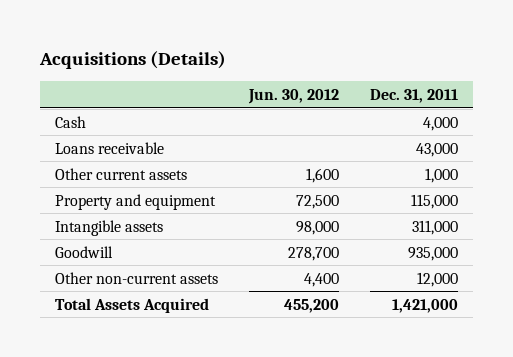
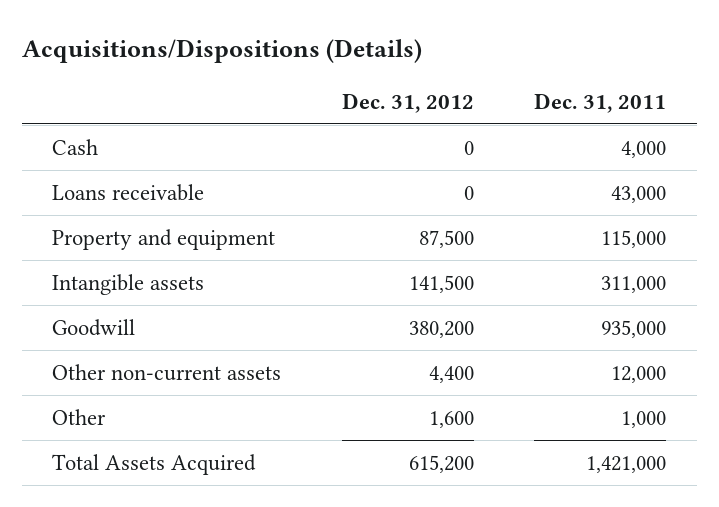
- Acquisitions (Details)
+ Acquisitions/Dispositions (Details)
- | Jun. 30, 2012 | Dec. 31, 2011
+ | Dec. 31, 2012 | Dec. 31, 2011
- Other current assets | 1,600 | 1,000
+ Other | 1,600 | 1,000

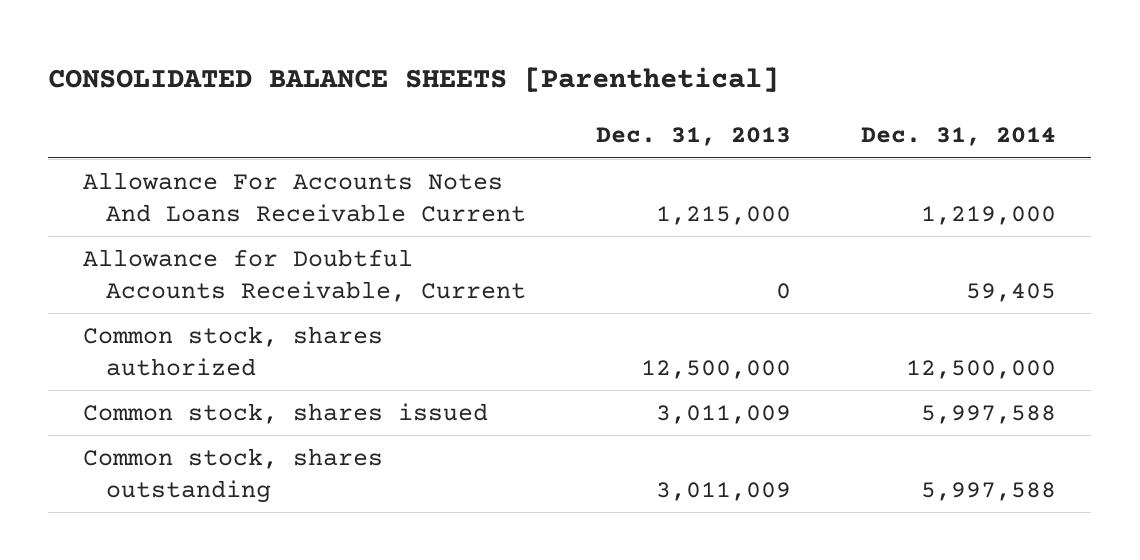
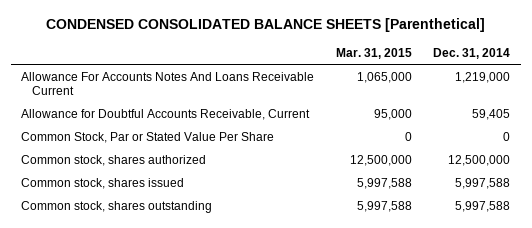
- CONSOLIDATED BALANCE SHEETS [Parenthetical]
+ CONDENSED CONSOLIDATED BALANCE SHEETS [Parenthetical]
- | Dec. 31, 2013 | Dec. 31, 2014
+ | Mar. 31, 2015 | Dec. 31, 2014
+ Common Stock, Par or Stated Value Per Share | 0 | 0

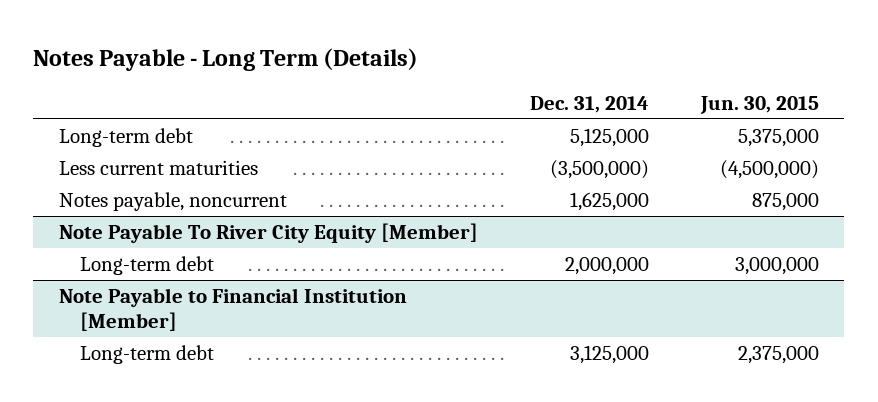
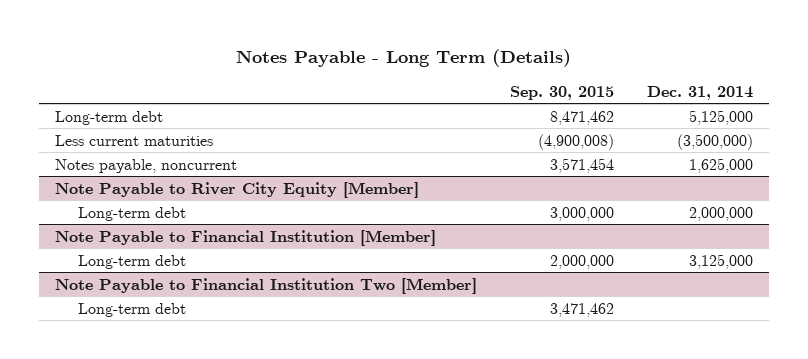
- | Dec. 31, 2014 | Jun. 30, 2015
+ | Sep. 30, 2015 | Dec. 31, 2014
- Note Payable To River City Equity [Member]
+ Note Payable to River City Equity [Member]
+ Note Payable to Financial Institution Two [Member]
+ Long-term debt | 3,471,462 |

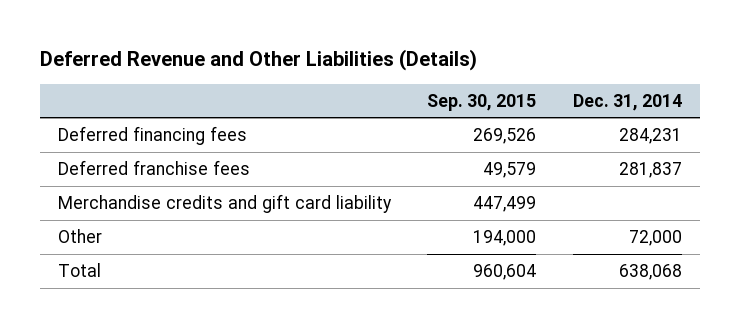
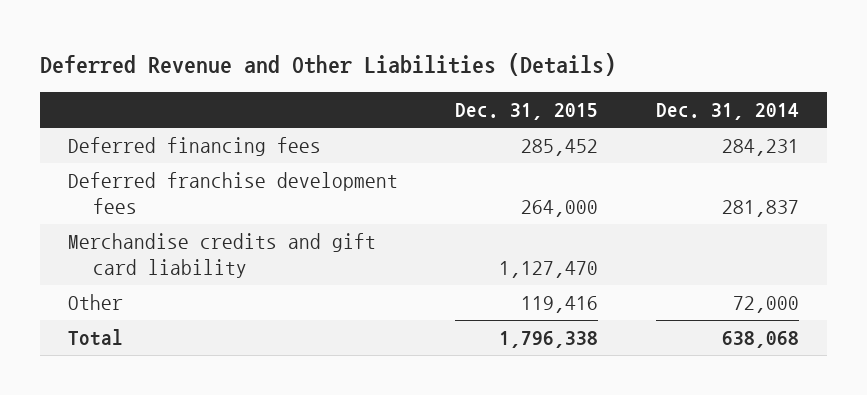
- | Sep. 30, 2015 | Dec. 31, 2014
+ | Dec. 31, 2015 | Dec. 31, 2014
- Deferred franchise fees | 49,579 | 281,837
+ Deferred franchise development fees | 264,000 | 281,837

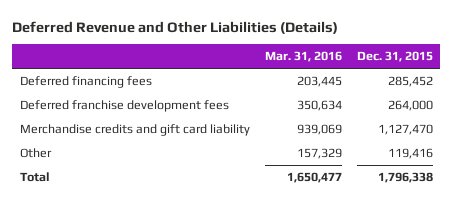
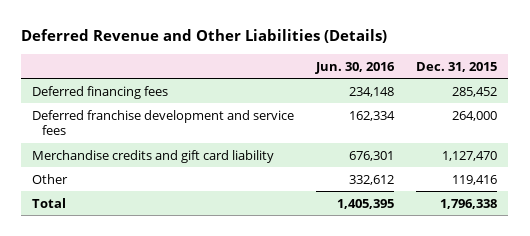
- | Mar. 31, 2016 | Dec. 31, 2015
+ | Jun. 30, 2016 | Dec. 31, 2015
- Deferred franchise development fees | 350,634 | 264,000
+ Deferred franchise development and service fees | 162,334 | 264,000

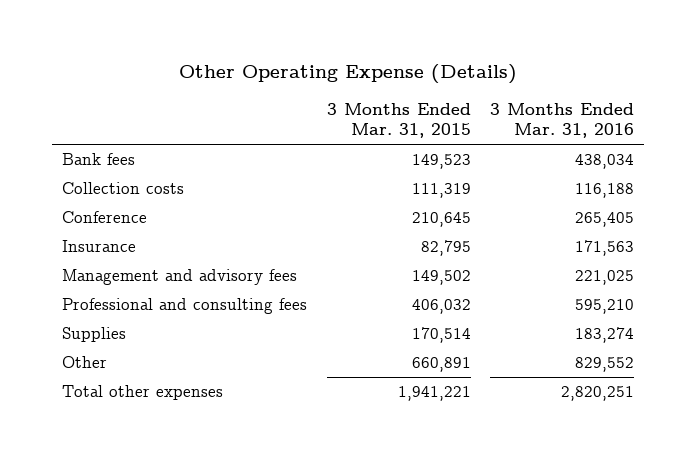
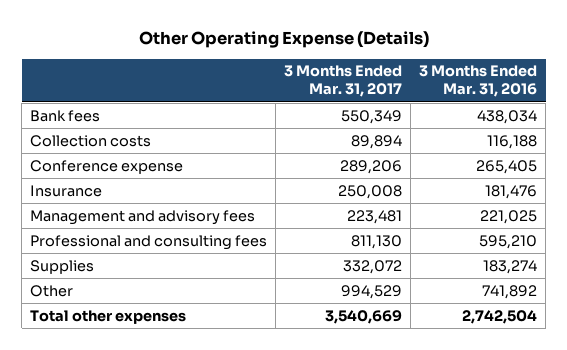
- | 3 Months Ended Mar. 31, 2015 | 3 Months Ended Mar. 31, 2016
+ | 3 Months Ended Mar. 31, 2017 | 3 Months Ended Mar. 31, 2016
- Conference | 210,645 | 265,405
- Insurance | 82,795 | 171,563
+ Conference expense | 289,206 | 265,405
+ Insurance | 250,008 | 181,476
- Other | 660,891 | 829,552
- Total other expenses | 1,941,221 | 2,820,251
+ Other | 994,529 | 741,892
+ Total other expenses | 3,540,669 | 2,742,504

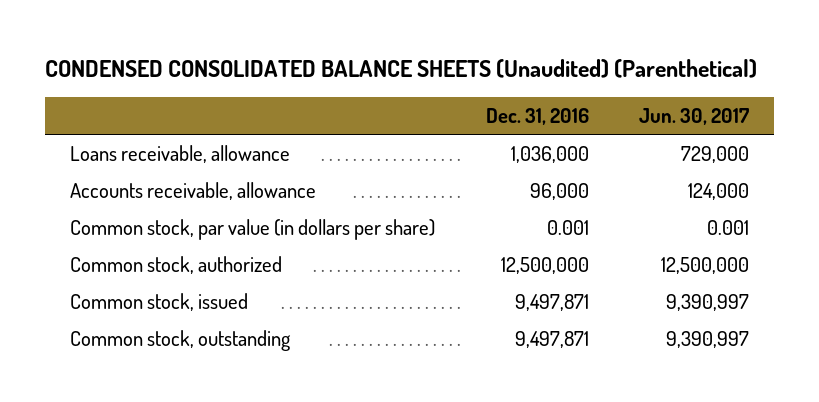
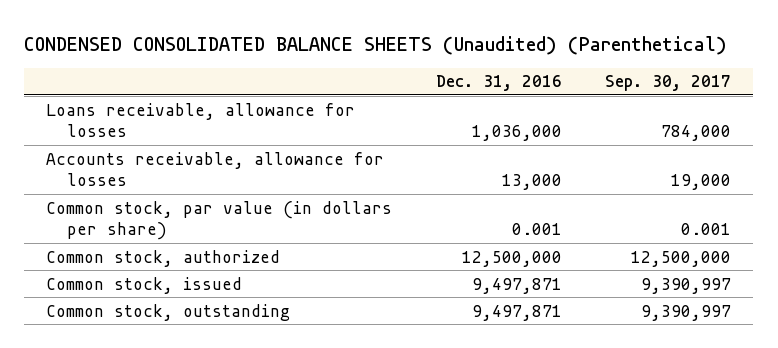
- | Dec. 31, 2016 | Jun. 30, 2017
+ | Dec. 31, 2016 | Sep. 30, 2017
- Loans receivable, allowance | 1,036,000 | 729,000
- Accounts receivable, allowance | 96,000 | 124,000
+ Loans receivable, allowance for losses | 1,036,000 | 784,000
+ Accounts receivable, allowance for losses | 13,000 | 19,000

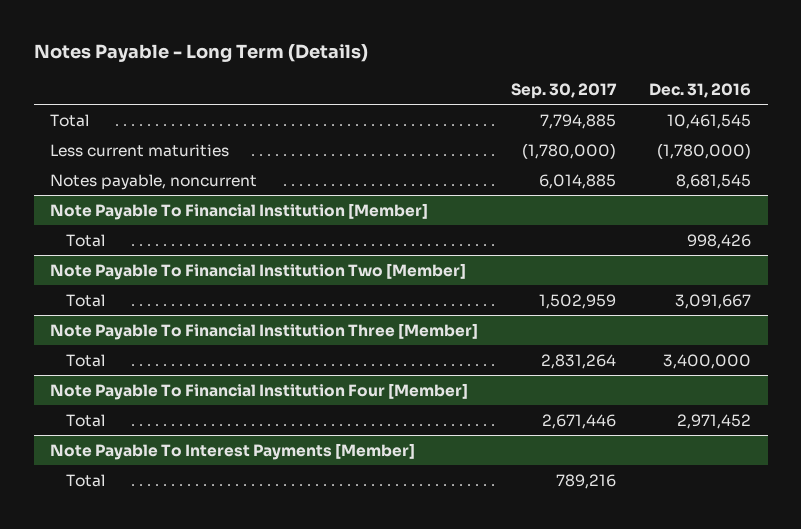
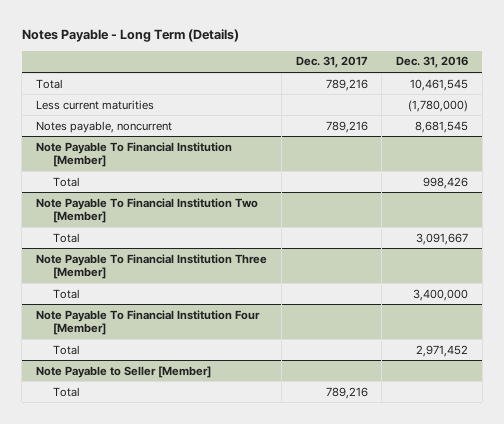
- | Sep. 30, 2017 | Dec. 31, 2016
+ | Dec. 31, 2017 | Dec. 31, 2016
- Note Payable To Interest Payments [Member]
+ Note Payable to Seller [Member]

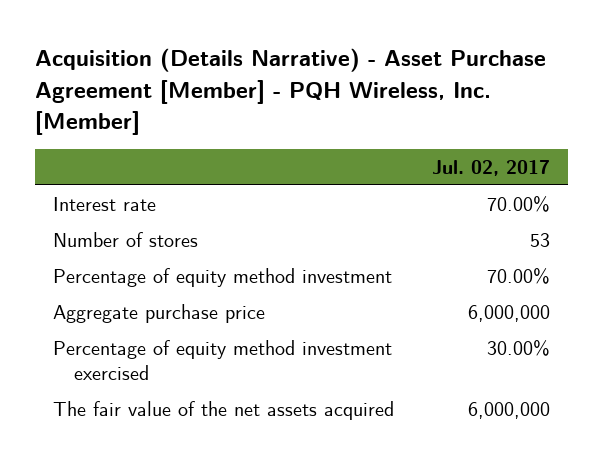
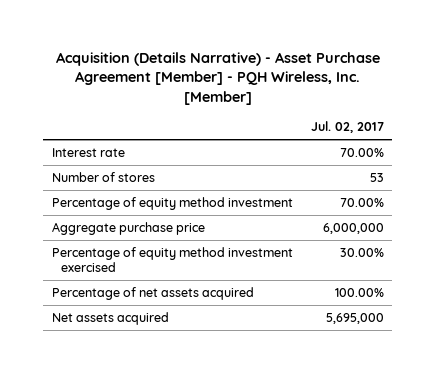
- The fair value of the net assets acquired | 6,000,000
+ Percentage of net assets acquired | 100.00%
+ Net assets acquired | 5,695,000

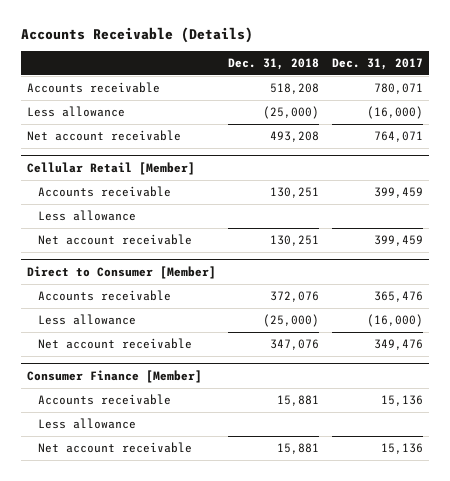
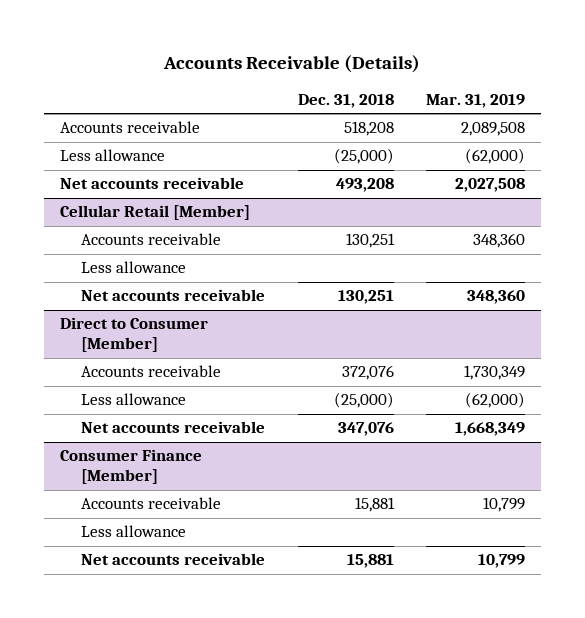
- | Dec. 31, 2018 | Dec. 31, 2017
+ | Dec. 31, 2018 | Mar. 31, 2019
- Net account receivable | 493,208 | 764,071
+ Net accounts receivable | 493,208 | 2,027,508
@ Cellular Retail [Member]
- Net account receivable | 130,251 | 399,459
+ Net accounts receivable | 130,251 | 348,360
@ Direct to Consumer [Member]
- Net account receivable | 347,076 | 349,476
+ Net accounts receivable | 347,076 | 1,668,349
@ Consumer Finance [Member]
- Net account receivable | 15,881 | 15,136
+ Net accounts receivable | 15,881 | 10,799

